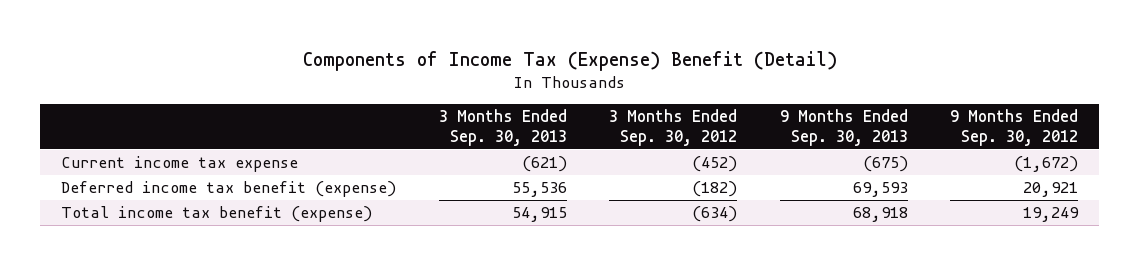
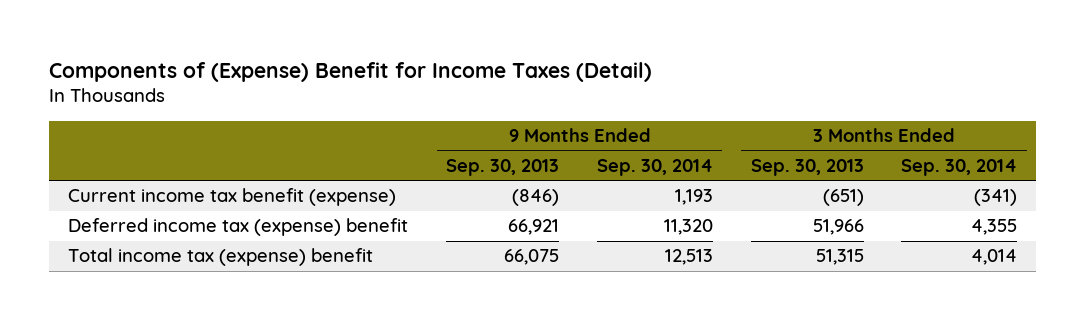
- Components of Income Tax (Expense) Benefit (Detail)
+ Components of (Expense) Benefit for Income Taxes (Detail)
- | 3 Months Ended Sep. 30, 2013 | 3 Months Ended Sep. 30, 2012 | 9 Months Ended Sep. 30, 2013 | 9 Months Ended Sep. 30, 2012
+ | 9 Months Ended Sep. 30, 2013 | 9 Months Ended Sep. 30, 2014 | 3 Months Ended Sep. 30, 2013 | 3 Months Ended Sep. 30, 2014
- Current income tax expense | (621) | (452) | (675) | (1,672)
- Deferred income tax benefit (expense) | 55,536 | (182) | 69,593 | 20,921
- Total income tax benefit (expense) | 54,915 | (634) | 68,918 | 19,249
+ Current income tax benefit (expense) | (846) | 1,193 | (651) | (341)
+ Deferred income tax (expense) benefit | 66,921 | 11,320 | 51,966 | 4,355
+ Total income tax (expense) benefit | 66,075 | 12,513 | 51,315 | 4,014

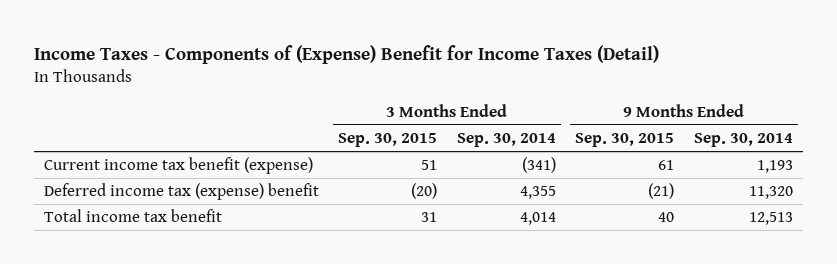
- Components of (Expense) Benefit for Income Taxes (Detail)
+ Income Taxes - Components of (Expense) Benefit for Income Taxes (Detail)
- | 9 Months Ended Sep. 30, 2013 | 9 Months Ended Sep. 30, 2014 | 3 Months Ended Sep. 30, 2013 | 3 Months Ended Sep. 30, 2014
+ | 3 Months Ended Sep. 30, 2015 | 3 Months Ended Sep. 30, 2014 | 9 Months Ended Sep. 30, 2015 | 9 Months Ended Sep. 30, 2014
- Total income tax (expense) benefit | 66,075 | 12,513 | 51,315 | 4,014
+ Total income tax benefit | 31 | 4,014 | 40 | 12,513

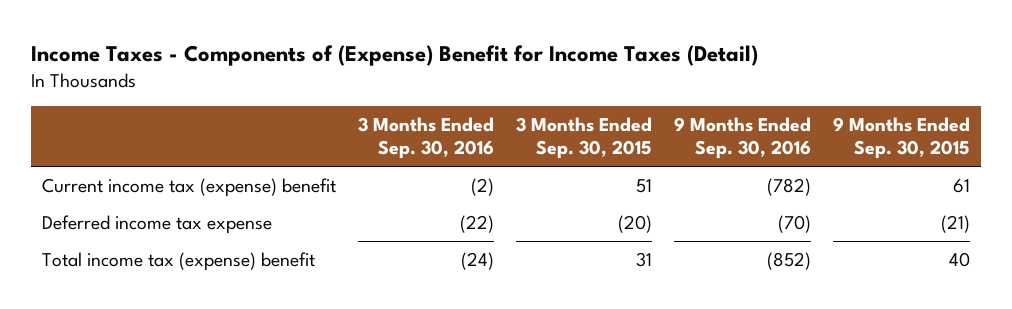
- | 3 Months Ended Sep. 30, 2015 | 3 Months Ended Sep. 30, 2014 | 9 Months Ended Sep. 30, 2015 | 9 Months Ended Sep. 30, 2014
+ | 3 Months Ended Sep. 30, 2016 | 3 Months Ended Sep. 30, 2015 | 9 Months Ended Sep. 30, 2016 | 9 Months Ended Sep. 30, 2015
- Current income tax benefit (expense) | 51 | (341) | 61 | 1,193
- Deferred income tax (expense) benefit | (20) | 4,355 | (21) | 11,320
- Total income tax benefit | 31 | 4,014 | 40 | 12,513
+ Current income tax (expense) benefit | (2) | 51 | (782) | 61
+ Deferred income tax expense | (22) | (20) | (70) | (21)
+ Total income tax (expense) benefit | (24) | 31 | (852) | 40

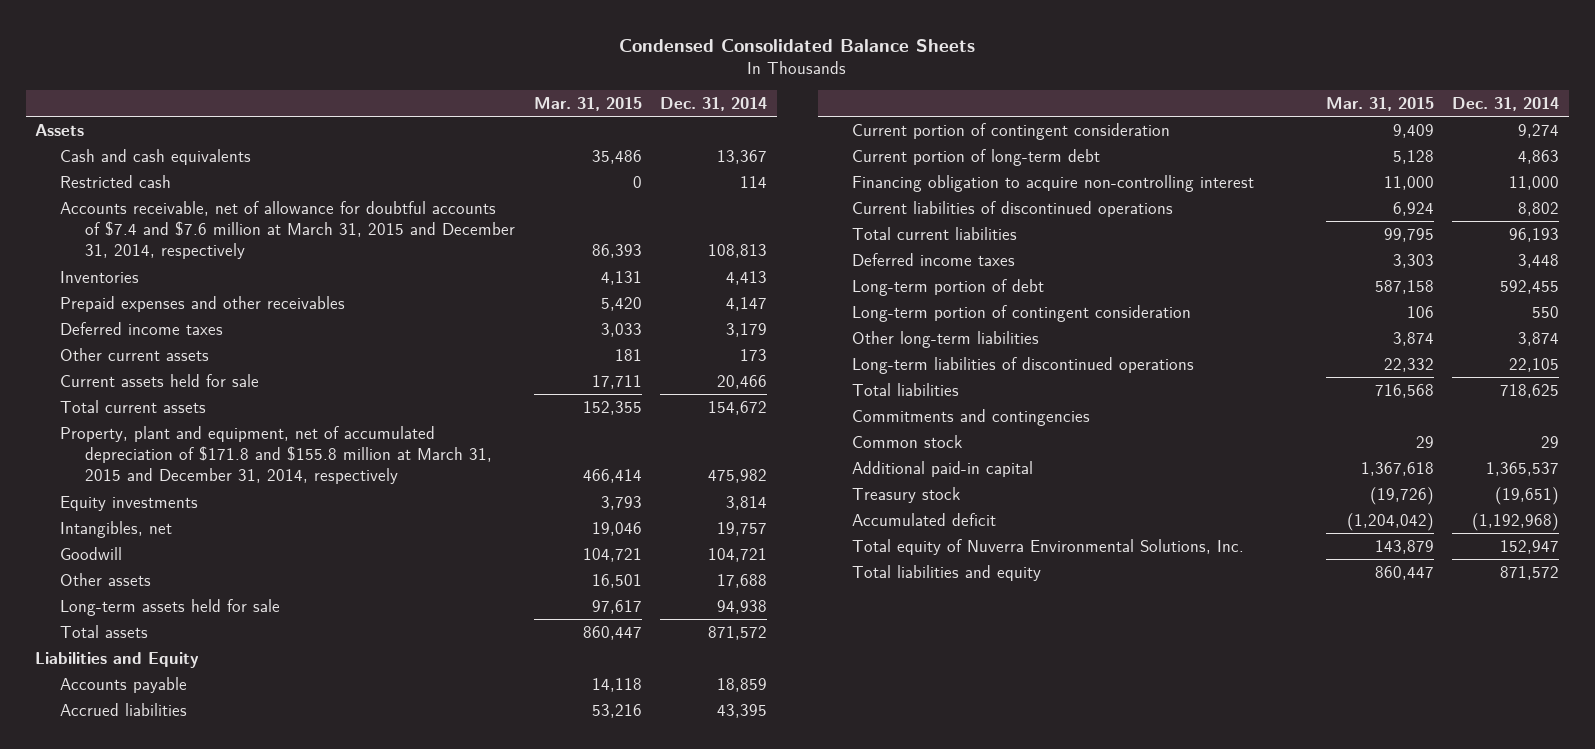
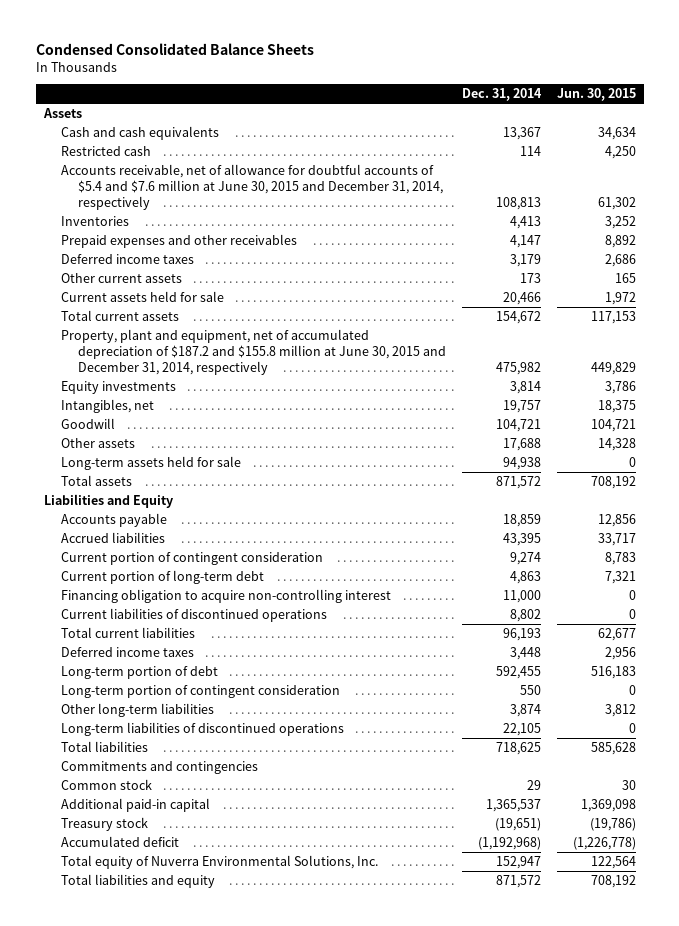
- | Mar. 31, 2015 | Dec. 31, 2014
+ | Dec. 31, 2014 | Jun. 30, 2015
- Accounts receivable, net of allowance for doubtful accounts of $7.4 and $7.6 million at March 31, 2015 and December 31, 2014, respectively | 86,393 | 108,813
+ Accounts receivable, net of allowance for doubtful accounts of $5.4 and $7.6 million at June 30, 2015 and December 31, 2014, respectively | 108,813 | 61,302
- Property, plant and equipment, net of accumulated depreciation of $171.8 and $155.8 million at March 31, 2015 and December 31, 2014, respectively | 466,414 | 475,982
+ Property, plant and equipment, net of accumulated depreciation of $187.2 and $155.8 million at June 30, 2015 and December 31, 2014, respectively | 475,982 | 449,829

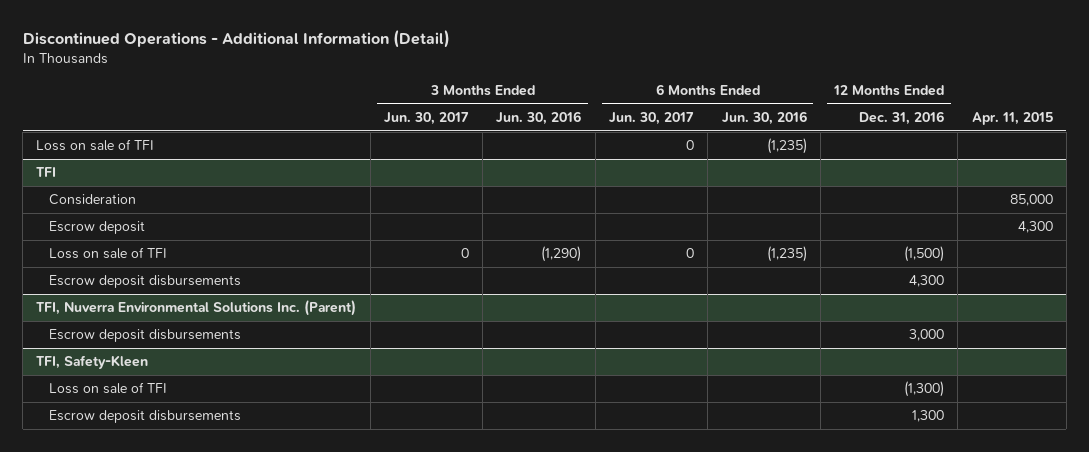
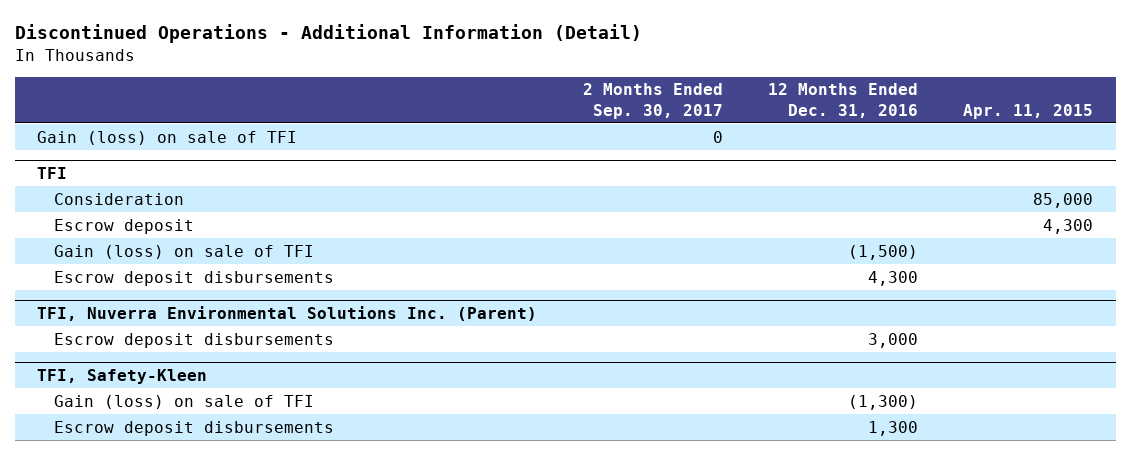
- | 3 Months Ended Jun. 30, 2017 | 3 Months Ended Jun. 30, 2016 | 6 Months Ended Jun. 30, 2017 | 6 Months Ended Jun. 30, 2016 | 12 Months Ended Dec. 31, 2016 | Apr. 11, 2015
+ | 2 Months Ended Sep. 30, 2017 | 12 Months Ended Dec. 31, 2016 | Apr. 11, 2015
- Loss on sale of TFI | | | 0 | (1,235) | |
+ Gain (loss) on sale of TFI | 0 | |
@ TFI
- Loss on sale of TFI | 0 | (1,290) | 0 | (1,235) | (1,500) |
+ Gain (loss) on sale of TFI | | (1,500) |
@ TFI, Safety-Kleen
- Loss on sale of TFI | | | | | (1,300) |
+ Gain (loss) on sale of TFI | | (1,300) |

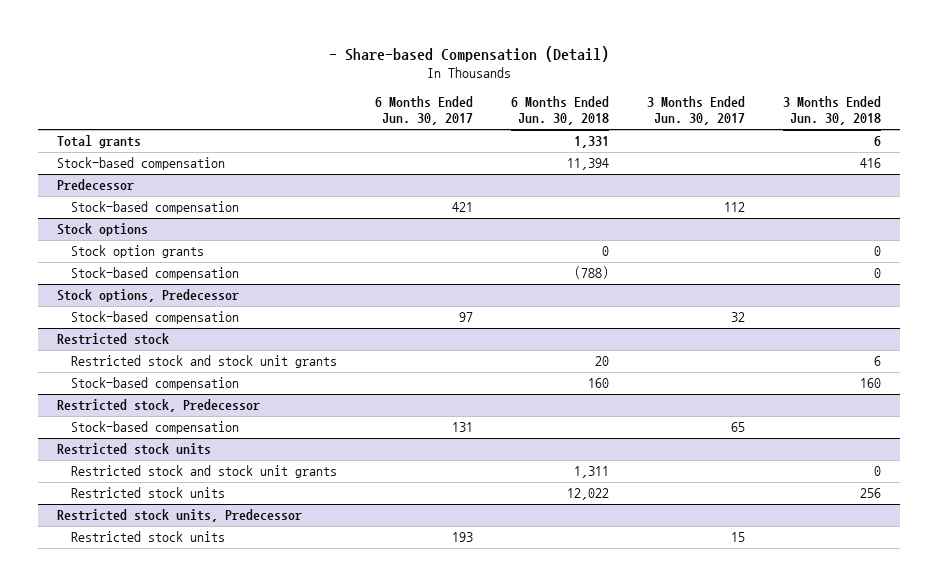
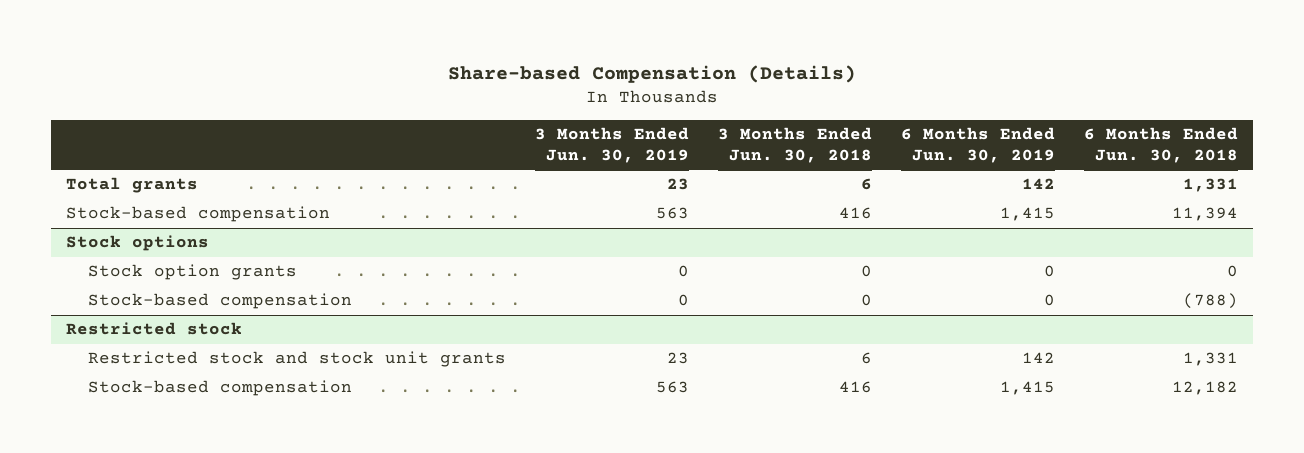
- - Share-based Compensation (Detail)
+ Share-based Compensation (Details)
- | 6 Months Ended Jun. 30, 2017 | 6 Months Ended Jun. 30, 2018 | 3 Months Ended Jun. 30, 2017 | 3 Months Ended Jun. 30, 2018
+ | 3 Months Ended Jun. 30, 2019 | 3 Months Ended Jun. 30, 2018 | 6 Months Ended Jun. 30, 2019 | 6 Months Ended Jun. 30, 2018
- Predecessor
- Stock-based compensation | 421 | | 112 |
- Stock options, Predecessor
- Stock-based compensation | 97 | | 32 |
@ Restricted stock
- Restricted stock and stock unit grants | | 20 | | 6
- Stock-based compensation | | 160 | | 160
- Restricted stock, Predecessor
- Stock-based compensation | 131 | | 65 |
- Restricted stock units
- Restricted stock and stock unit grants | | 1,311 | | 0
- Restricted stock units | | 12,022 | | 256
- Restricted stock units, Predecessor
- Restricted stock units | 193 | | 15 |
@ Restricted stock
+ Restricted stock and stock unit grants | 23 | 6 | 142 | 1,331
+ Stock-based compensation | 563 | 416 | 1,415 | 12,182

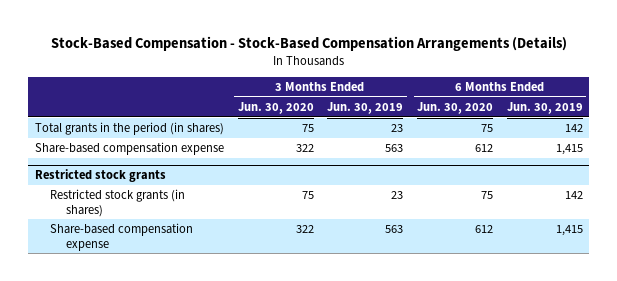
- Share-based Compensation (Details)
+ Stock-Based Compensation - Stock-Based Compensation Arrangements (Details)
- | 3 Months Ended Jun. 30, 2019 | 3 Months Ended Jun. 30, 2018 | 6 Months Ended Jun. 30, 2019 | 6 Months Ended Jun. 30, 2018
+ | 3 Months Ended Jun. 30, 2020 | 3 Months Ended Jun. 30, 2019 | 6 Months Ended Jun. 30, 2020 | 6 Months Ended Jun. 30, 2019
- Total grants | 23 | 6 | 142 | 1,331
- Stock-based compensation | 563 | 416 | 1,415 | 11,394
- Stock options
- Stock option grants | 0 | 0 | 0 | 0
- Stock-based compensation | 0 | 0 | 0 | (788)
- Restricted stock
- Restricted stock and stock unit grants | 23 | 6 | 142 | 1,331
- Stock-based compensation | 563 | 416 | 1,415 | 12,182
+ Total grants in the period (in shares) | 75 | 23 | 75 | 142
+ Share-based compensation expense | 322 | 563 | 612 | 1,415
+ Restricted stock grants
+ Restricted stock grants (in shares) | 75 | 23 | 75 | 142
+ Share-based compensation expense | 322 | 563 | 612 | 1,415

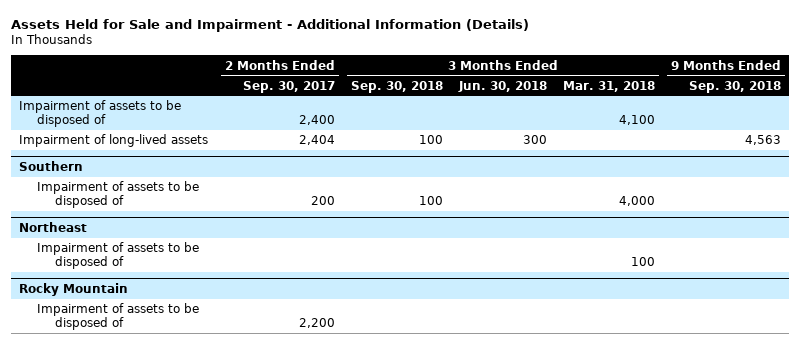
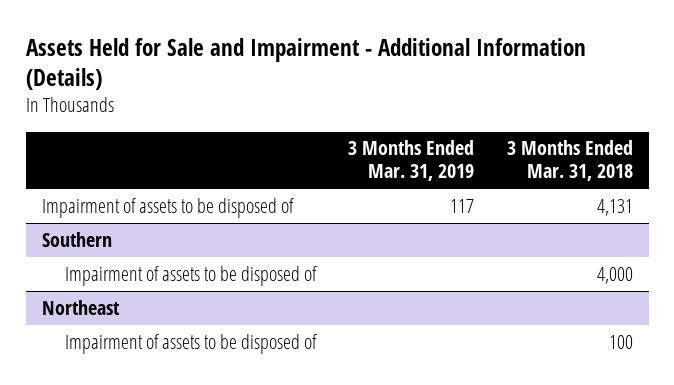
- | 2 Months Ended Sep. 30, 2017 | 3 Months Ended Sep. 30, 2018 | 3 Months Ended Jun. 30, 2018 | 3 Months Ended Mar. 31, 2018 | 9 Months Ended Sep. 30, 2018
+ | 3 Months Ended Mar. 31, 2019 | 3 Months Ended Mar. 31, 2018
- Impairment of assets to be disposed of | 2,400 | | | 4,100 |
- Impairment of long-lived assets | 2,404 | 100 | 300 | | 4,563
+ Impairment of assets to be disposed of | 117 | 4,131
- Rocky Mountain
- Impairment of assets to be disposed of | 2,200 | | | |

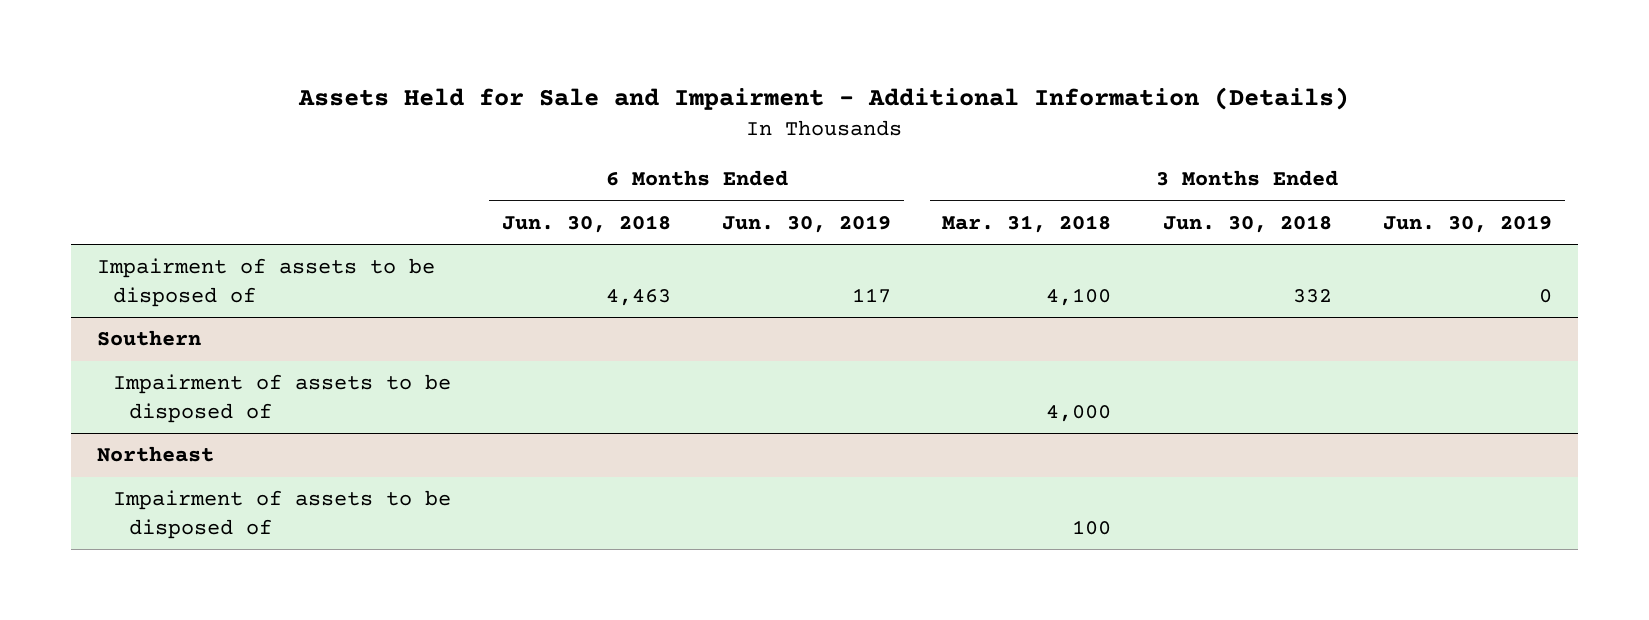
- | 3 Months Ended Mar. 31, 2019 | 3 Months Ended Mar. 31, 2018
+ | 6 Months Ended Jun. 30, 2018 | 6 Months Ended Jun. 30, 2019 | 3 Months Ended Mar. 31, 2018 | 3 Months Ended Jun. 30, 2018 | 3 Months Ended Jun. 30, 2019
- Impairment of assets to be disposed of | 117 | 4,131
+ Impairment of assets to be disposed of | 4,463 | 117 | 4,100 | 332 | 0

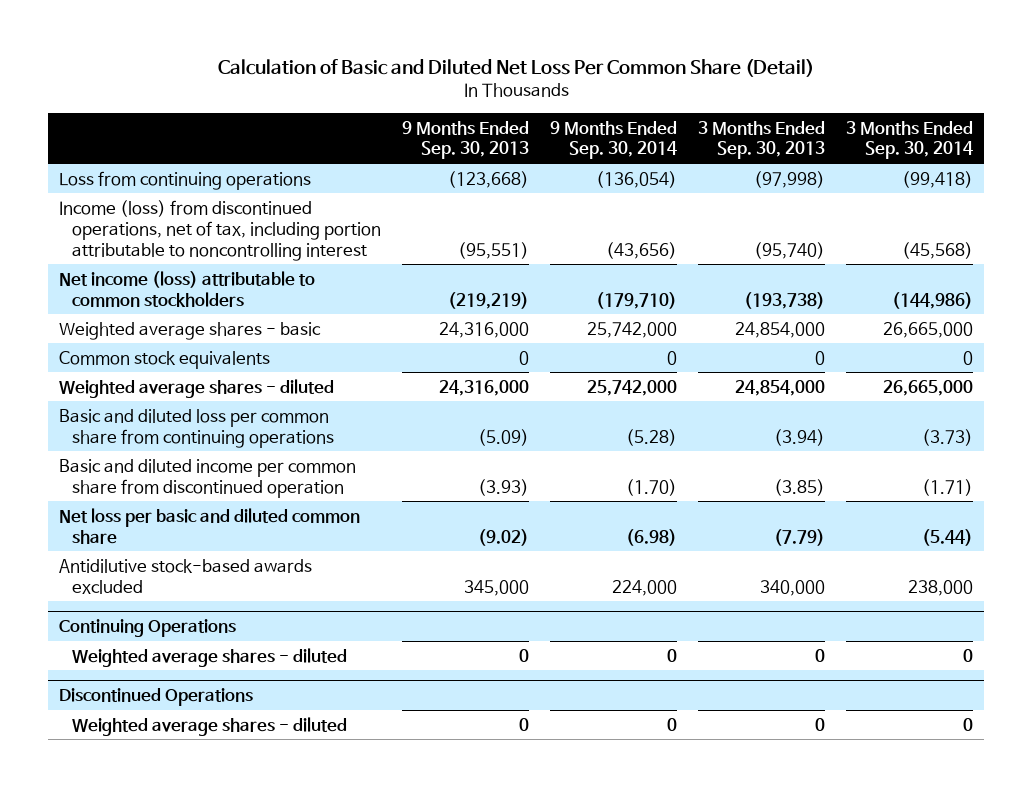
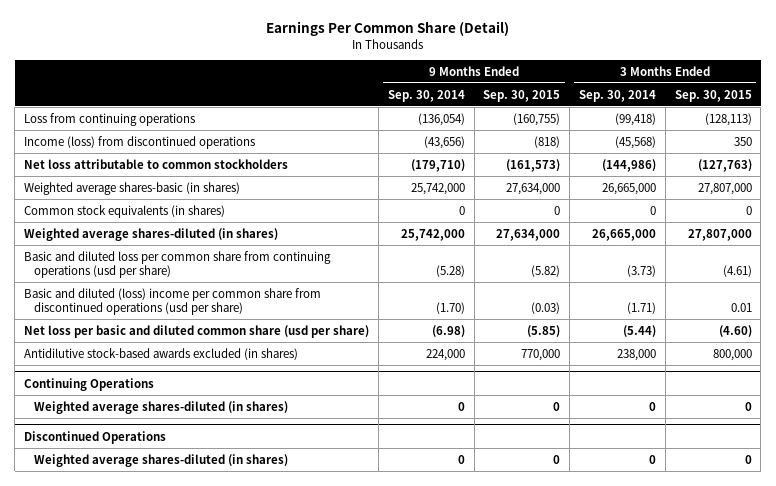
- Calculation of Basic and Diluted Net Loss Per Common Share (Detail)
+ Earnings Per Common Share (Detail)
- | 9 Months Ended Sep. 30, 2013 | 9 Months Ended Sep. 30, 2014 | 3 Months Ended Sep. 30, 2013 | 3 Months Ended Sep. 30, 2014
+ | 9 Months Ended Sep. 30, 2014 | 9 Months Ended Sep. 30, 2015 | 3 Months Ended Sep. 30, 2014 | 3 Months Ended Sep. 30, 2015
- Income (loss) from discontinued operations, net of tax, including portion attributable to noncontrolling interest | (95,551) | (43,656) | (95,740) | (45,568)
- Net income (loss) attributable to common stockholders | (219,219) | (179,710) | (193,738) | (144,986)
- Weighted average shares - basic | 24,316,000 | 25,742,000 | 24,854,000 | 26,665,000
- Common stock equivalents | 0 | 0 | 0 | 0
- Weighted average shares - diluted | 24,316,000 | 25,742,000 | 24,854,000 | 26,665,000
- Basic and diluted loss per common share from continuing operations | (5.09) | (5.28) | (3.94) | (3.73)
- Basic and diluted income per common share from discontinued operation | (3.93) | (1.70) | (3.85) | (1.71)
- Net loss per basic and diluted common share | (9.02) | (6.98) | (7.79) | (5.44)
- Antidilutive stock-based awards excluded | 345,000 | 224,000 | 340,000 | 238,000
+ Income (loss) from discontinued operations | (43,656) | (818) | (45,568) | 350
+ Net loss attributable to common stockholders | (179,710) | (161,573) | (144,986) | (127,763)
+ Weighted average shares-basic (in shares) | 25,742,000 | 27,634,000 | 26,665,000 | 27,807,000
+ Common stock equivalents (in shares) | 0 | 0 | 0 | 0
+ Weighted average shares-diluted (in shares) | 25,742,000 | 27,634,000 | 26,665,000 | 27,807,000
+ Basic and diluted loss per common share from continuing operations (usd per share) | (5.28) | (5.82) | (3.73) | (4.61)
+ Basic and diluted (loss) income per common share from discontinued operations (usd per share) | (1.70) | (0.03) | (1.71) | 0.01
+ Net loss per basic and diluted common share (usd per share) | (6.98) | (5.85) | (5.44) | (4.60)
+ Antidilutive stock-based awards excluded (in shares) | 224,000 | 770,000 | 238,000 | 800,000
@ Continuing Operations
- Weighted average shares - diluted | 0 | 0 | 0 | 0
+ Weighted average shares-diluted (in shares) | 0 | 0 | 0 | 0
@ Discontinued Operations
- Weighted average shares - diluted | 0 | 0 | 0 | 0
+ Weighted average shares-diluted (in shares) | 0 | 0 | 0 | 0

